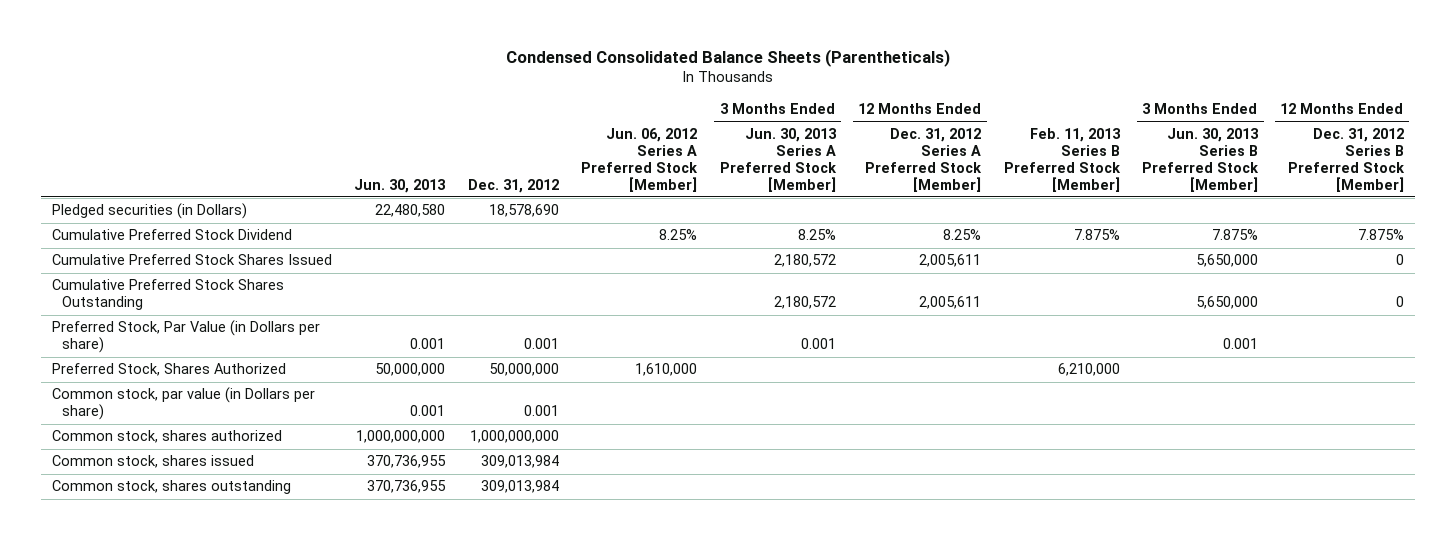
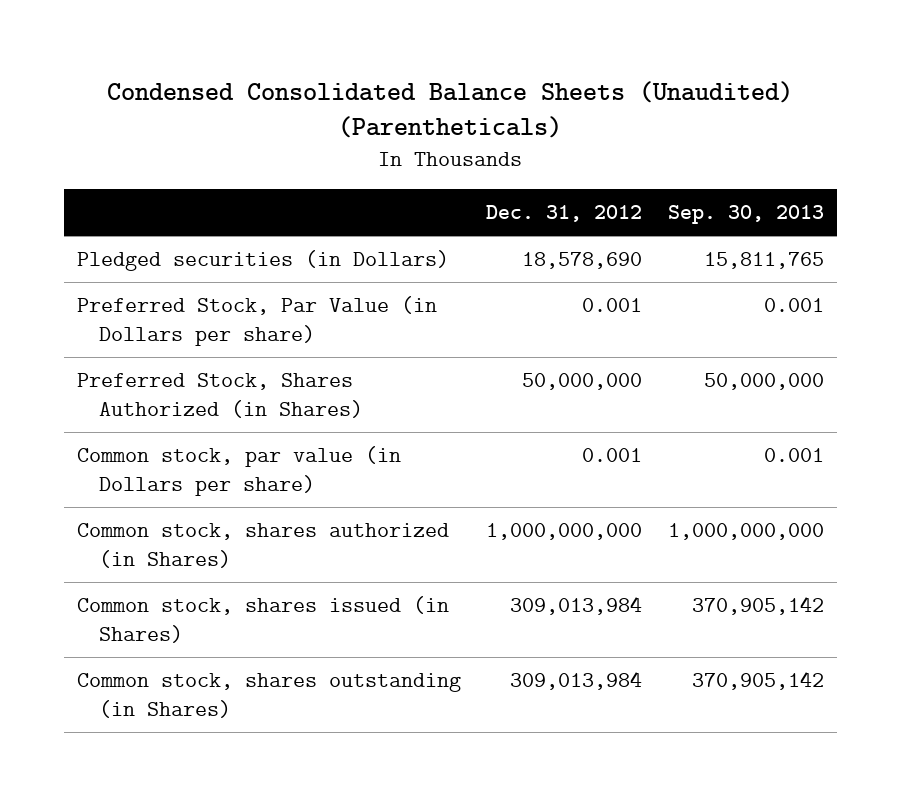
- Condensed Consolidated Balance Sheets (Parentheticals)
+ Condensed Consolidated Balance Sheets (Unaudited) (Parentheticals)
- | Jun. 30, 2013 | Dec. 31, 2012 | Jun. 06, 2012 Series A Preferred Stock [Member] | 3 Months Ended Jun. 30, 2013 Series A Preferred Stock [Member] | 12 Months Ended Dec. 31, 2012 Series A Preferred Stock [Member] | Feb. 11, 2013 Series B Preferred Stock [Member] | 3 Months Ended Jun. 30, 2013 Series B Preferred Stock [Member] | 12 Months Ended Dec. 31, 2012 Series B Preferred Stock [Member]
+ | Dec. 31, 2012 | Sep. 30, 2013
- Cumulative Preferred Stock Dividend | | | 8.25% | 8.25% | 8.25% | 7.875% | 7.875% | 7.875%
- Cumulative Preferred Stock Shares Issued | | | | 2,180,572 | 2,005,611 | | 5,650,000 | 0
- Cumulative Preferred Stock Shares Outstanding | | | | 2,180,572 | 2,005,611 | | 5,650,000 | 0
- Preferred Stock, Shares Authorized | 50,000,000 | 50,000,000 | 1,610,000 | | | 6,210,000 | |
+ Preferred Stock, Shares Authorized (in Shares) | 50,000,000 | 50,000,000
- Common stock, shares authorized | 1,000,000,000 | 1,000,000,000 | | | | | |
- Common stock, shares issued | 370,736,955 | 309,013,984 | | | | | |
- Common stock, shares outstanding | 370,736,955 | 309,013,984 | | | | | |
+ Common stock, shares authorized (in Shares) | 1,000,000,000 | 1,000,000,000
+ Common stock, shares issued (in Shares) | 309,013,984 | 370,905,142
+ Common stock, shares outstanding (in Shares) | 309,013,984 | 370,905,142

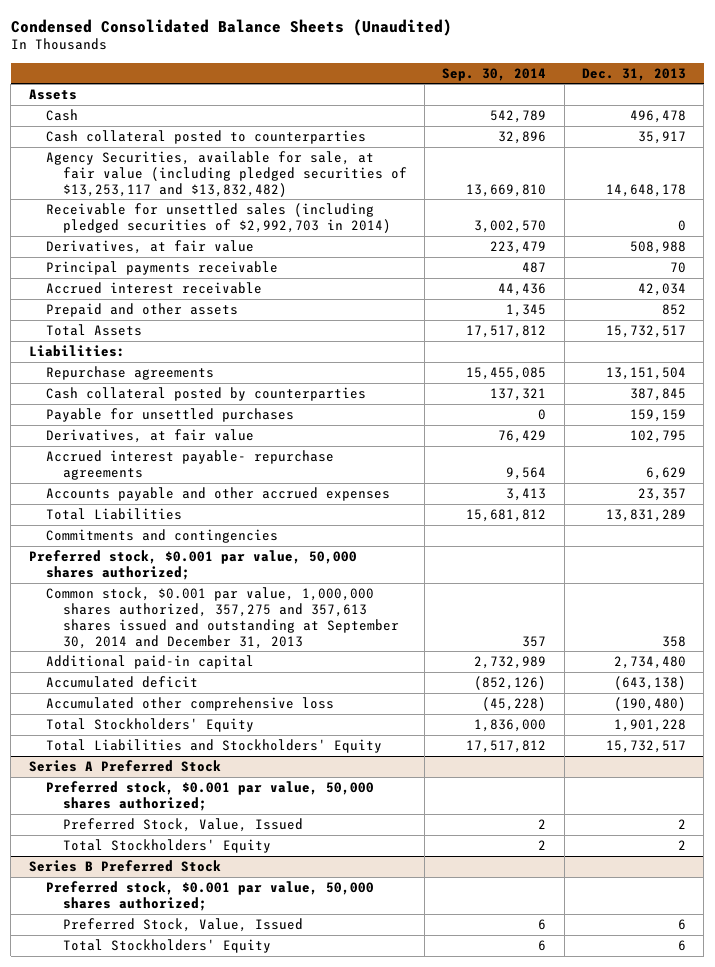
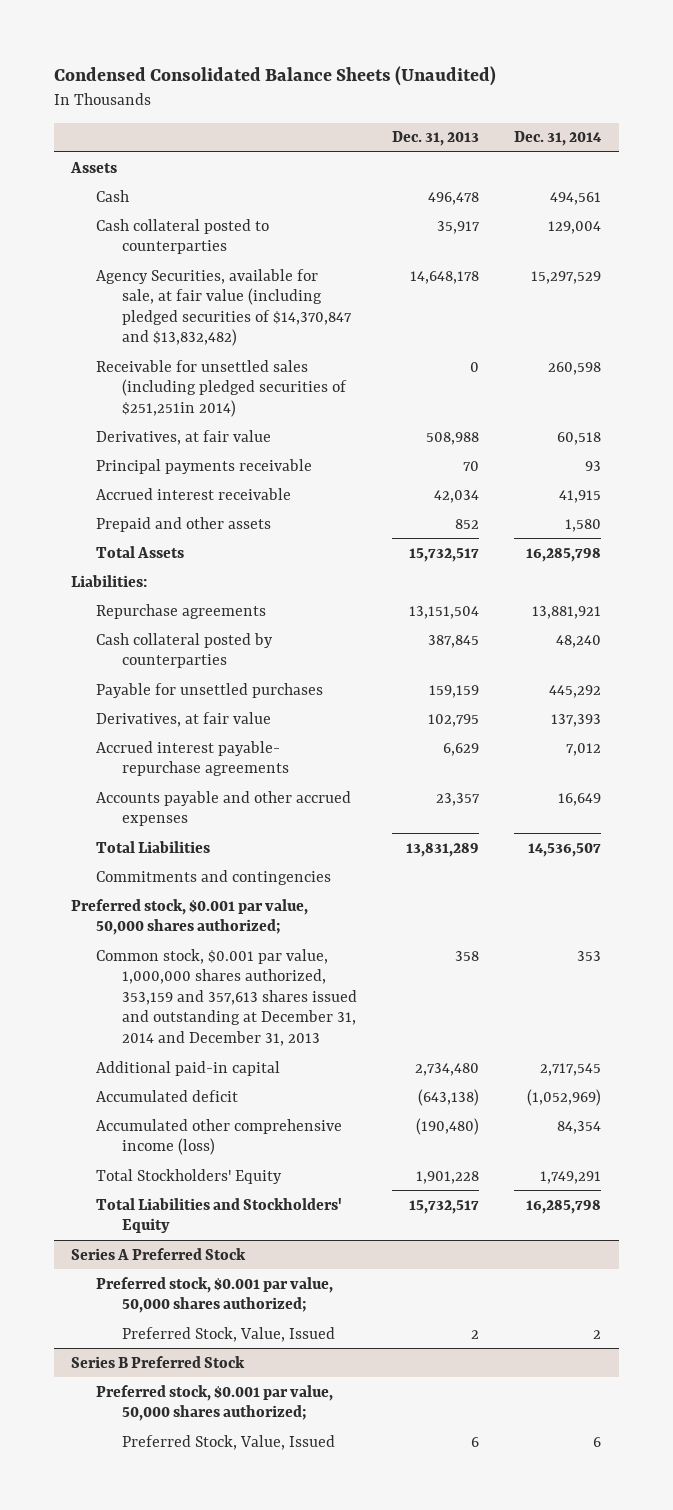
- | Sep. 30, 2014 | Dec. 31, 2013
+ | Dec. 31, 2013 | Dec. 31, 2014
- Agency Securities, available for sale, at fair value (including pledged securities of $13,253,117 and $13,832,482) | 13,669,810 | 14,648,178
- Receivable for unsettled sales (including pledged securities of $2,992,703 in 2014) | 3,002,570 | 0
+ Agency Securities, available for sale, at fair value (including pledged securities of $14,370,847 and $13,832,482) | 14,648,178 | 15,297,529
+ Receivable for unsettled sales (including pledged securities of $251,251in 2014) | 0 | 260,598
- Common stock, $0.001 par value, 1,000,000 shares authorized, 357,275 and 357,613 shares issued and outstanding at September 30, 2014 and December 31, 2013 | 357 | 358
+ Common stock, $0.001 par value, 1,000,000 shares authorized, 353,159 and 357,613 shares issued and outstanding at December 31, 2014 and December 31, 2013 | 358 | 353
- Accumulated other comprehensive loss | (45,228) | (190,480)
+ Accumulated other comprehensive income (loss) | (190,480) | 84,354
@ Series A Preferred Stock
- Total Stockholders' Equity | 2 | 2
@ Series B Preferred Stock
- Total Stockholders' Equity | 6 | 6

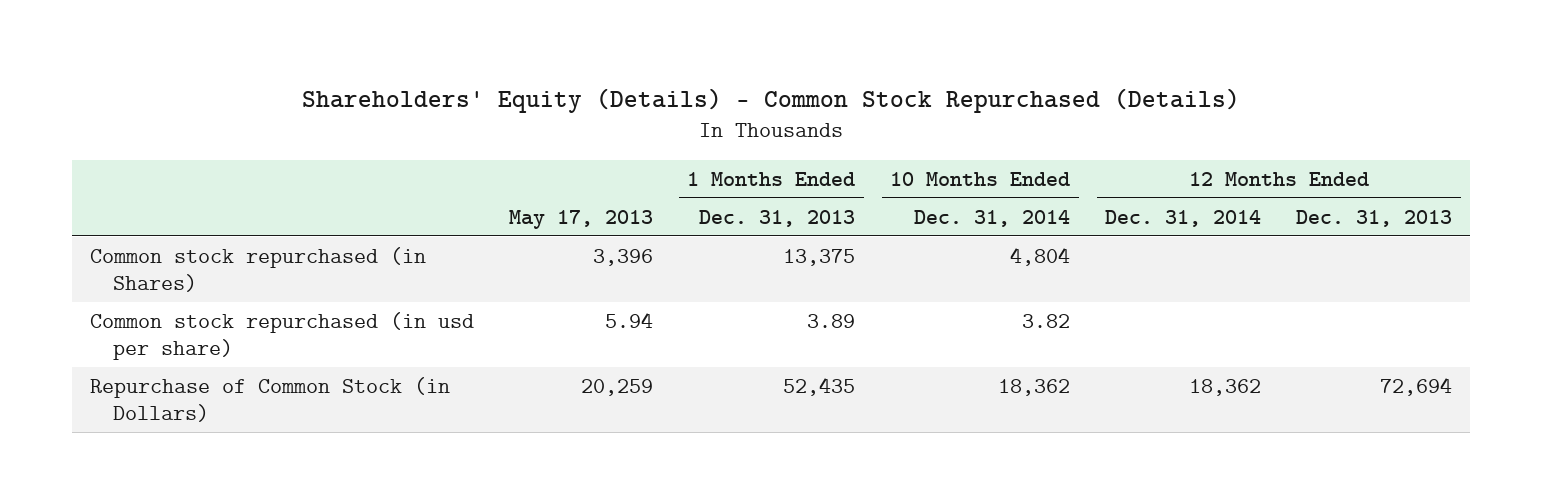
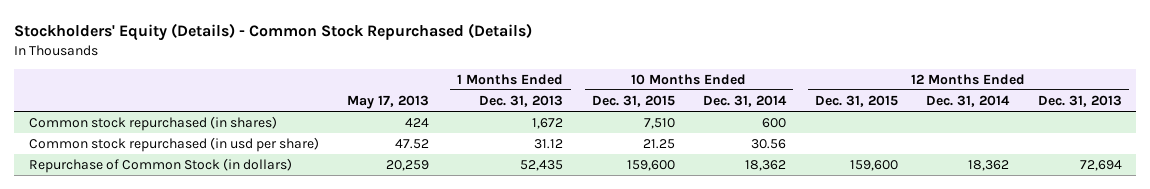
- Shareholders' Equity (Details) - Common Stock Repurchased (Details)
+ Stockholders' Equity (Details) - Common Stock Repurchased (Details)
- | May 17, 2013 | 1 Months Ended Dec. 31, 2013 | 10 Months Ended Dec. 31, 2014 | 12 Months Ended Dec. 31, 2014 | 12 Months Ended Dec. 31, 2013
+ | May 17, 2013 | 1 Months Ended Dec. 31, 2013 | 10 Months Ended Dec. 31, 2015 | 10 Months Ended Dec. 31, 2014 | 12 Months Ended Dec. 31, 2015 | 12 Months Ended Dec. 31, 2014 | 12 Months Ended Dec. 31, 2013
- Common stock repurchased (in Shares) | 3,396 | 13,375 | 4,804 | |
- Common stock repurchased (in usd per share) | 5.94 | 3.89 | 3.82 | |
- Repurchase of Common Stock (in Dollars) | 20,259 | 52,435 | 18,362 | 18,362 | 72,694
+ Common stock repurchased (in shares) | 424 | 1,672 | 7,510 | 600 | | |
+ Common stock repurchased (in usd per share) | 47.52 | 31.12 | 21.25 | 30.56 | | |
+ Repurchase of Common Stock (in dollars) | 20,259 | 52,435 | 159,600 | 18,362 | 159,600 | 18,362 | 72,694

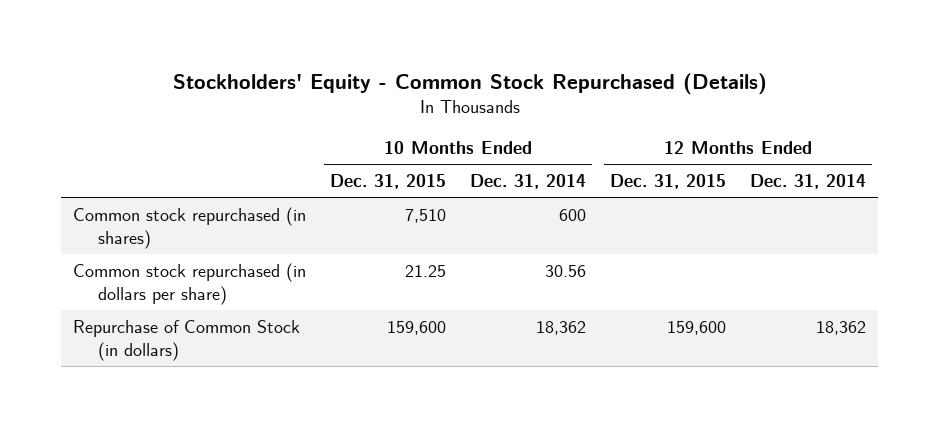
- Stockholders' Equity (Details) - Common Stock Repurchased (Details)
+ Stockholders' Equity - Common Stock Repurchased (Details)
- | May 17, 2013 | 1 Months Ended Dec. 31, 2013 | 10 Months Ended Dec. 31, 2015 | 10 Months Ended Dec. 31, 2014 | 12 Months Ended Dec. 31, 2015 | 12 Months Ended Dec. 31, 2014 | 12 Months Ended Dec. 31, 2013
+ | 10 Months Ended Dec. 31, 2015 | 10 Months Ended Dec. 31, 2014 | 12 Months Ended Dec. 31, 2015 | 12 Months Ended Dec. 31, 2014
- Common stock repurchased (in usd per share) | 47.52 | 31.12 | 21.25 | 30.56 | | |
+ Common stock repurchased (in dollars per share) | 21.25 | 30.56 | |

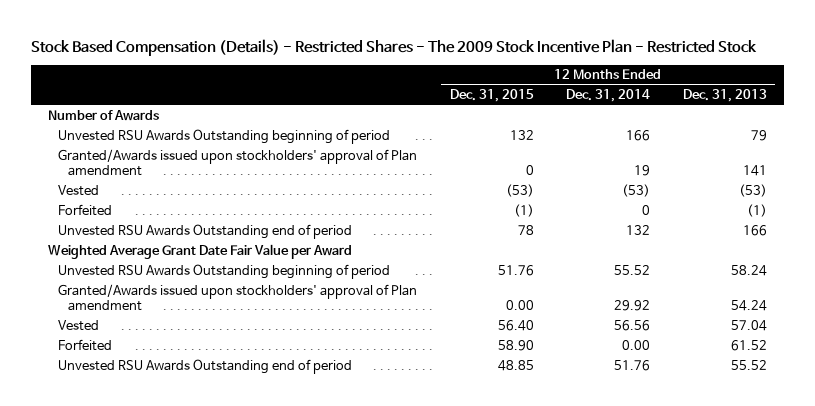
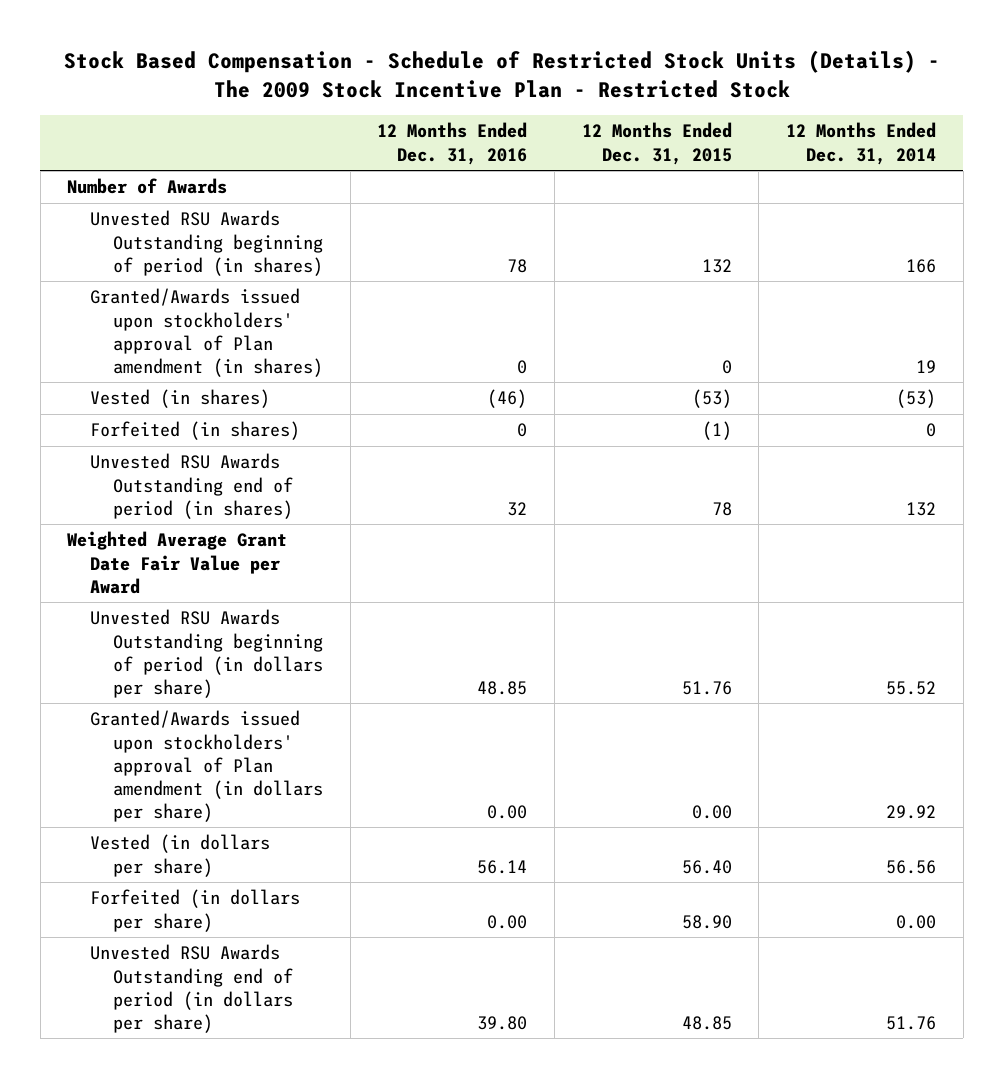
- Stock Based Compensation (Details) - Restricted Shares - The 2009 Stock Incentive Plan - Restricted Stock
+ Stock Based Compensation - Schedule of Restricted Stock Units (Details) - The 2009 Stock Incentive Plan - Restricted Stock
- | 12 Months Ended Dec. 31, 2015 | 12 Months Ended Dec. 31, 2014 | 12 Months Ended Dec. 31, 2013
+ | 12 Months Ended Dec. 31, 2016 | 12 Months Ended Dec. 31, 2015 | 12 Months Ended Dec. 31, 2014
- Unvested RSU Awards Outstanding beginning of period | 132 | 166 | 79
- Granted/Awards issued upon stockholders' approval of Plan amendment | 0 | 19 | 141
- Vested | (53) | (53) | (53)
- Forfeited | (1) | 0 | (1)
- Unvested RSU Awards Outstanding end of period | 78 | 132 | 166
+ Unvested RSU Awards Outstanding beginning of period (in shares) | 78 | 132 | 166
+ Granted/Awards issued upon stockholders' approval of Plan amendment (in shares) | 0 | 0 | 19
+ Vested (in shares) | (46) | (53) | (53)
+ Forfeited (in shares) | 0 | (1) | 0
+ Unvested RSU Awards Outstanding end of period (in shares) | 32 | 78 | 132
- Unvested RSU Awards Outstanding beginning of period | 51.76 | 55.52 | 58.24
- Granted/Awards issued upon stockholders' approval of Plan amendment | 0.00 | 29.92 | 54.24
- Vested | 56.40 | 56.56 | 57.04
- Forfeited | 58.90 | 0.00 | 61.52
- Unvested RSU Awards Outstanding end of period | 48.85 | 51.76 | 55.52
+ Unvested RSU Awards Outstanding beginning of period (in dollars per share) | 48.85 | 51.76 | 55.52
+ Granted/Awards issued upon stockholders' approval of Plan amendment (in dollars per share) | 0.00 | 0.00 | 29.92
+ Vested (in dollars per share) | 56.14 | 56.40 | 56.56
+ Forfeited (in dollars per share) | 0.00 | 58.90 | 0.00
+ Unvested RSU Awards Outstanding end of period (in dollars per share) | 39.80 | 48.85 | 51.76

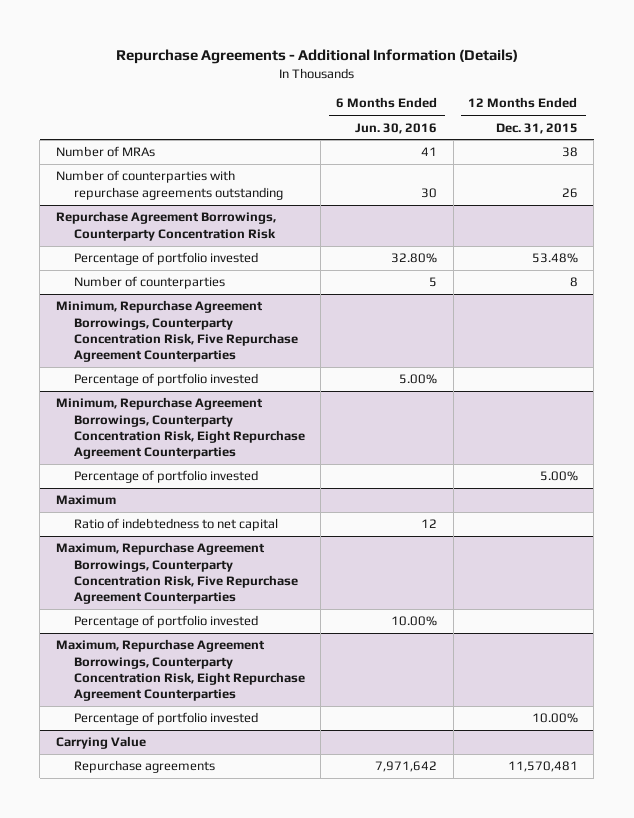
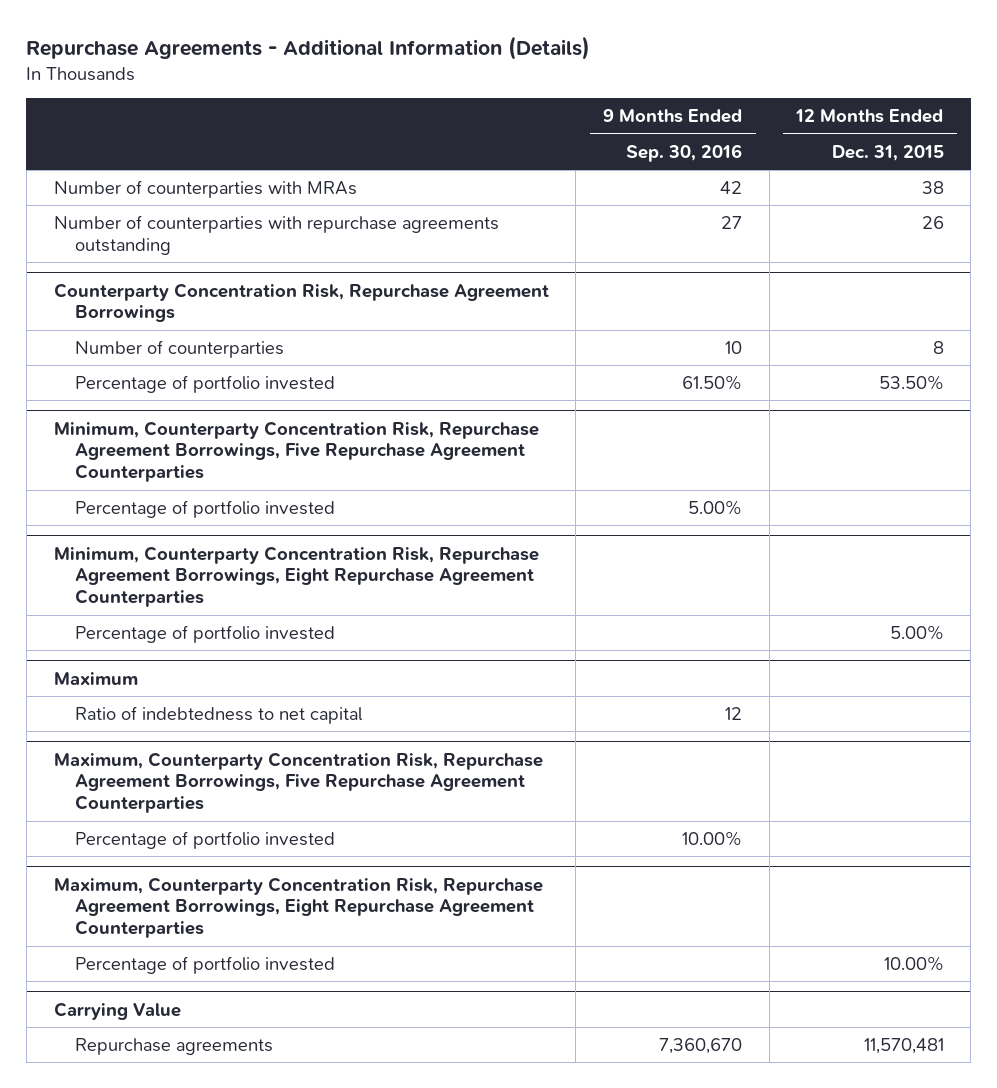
- | 6 Months Ended Jun. 30, 2016 | 12 Months Ended Dec. 31, 2015
+ | 9 Months Ended Sep. 30, 2016 | 12 Months Ended Dec. 31, 2015
- Number of MRAs | 41 | 38
+ Number of counterparties with MRAs | 42 | 38
- Repurchase Agreement Borrowings, Counterparty Concentration Risk
- Percentage of portfolio invested | 32.80% | 53.48%
+ Counterparty Concentration Risk, Repurchase Agreement Borrowings
- Minimum, Repurchase Agreement Borrowings, Counterparty Concentration Risk, Five Repurchase Agreement Counterparties
+ Percentage of portfolio invested | 61.50% | 53.50%
+ Minimum, Counterparty Concentration Risk, Repurchase Agreement Borrowings, Five Repurchase Agreement Counterparties
- Minimum, Repurchase Agreement Borrowings, Counterparty Concentration Risk, Eight Repurchase Agreement Counterparties
+ Minimum, Counterparty Concentration Risk, Repurchase Agreement Borrowings, Eight Repurchase Agreement Counterparties
- Maximum, Repurchase Agreement Borrowings, Counterparty Concentration Risk, Five Repurchase Agreement Counterparties
+ Maximum, Counterparty Concentration Risk, Repurchase Agreement Borrowings, Five Repurchase Agreement Counterparties
- Maximum, Repurchase Agreement Borrowings, Counterparty Concentration Risk, Eight Repurchase Agreement Counterparties
+ Maximum, Counterparty Concentration Risk, Repurchase Agreement Borrowings, Eight Repurchase Agreement Counterparties

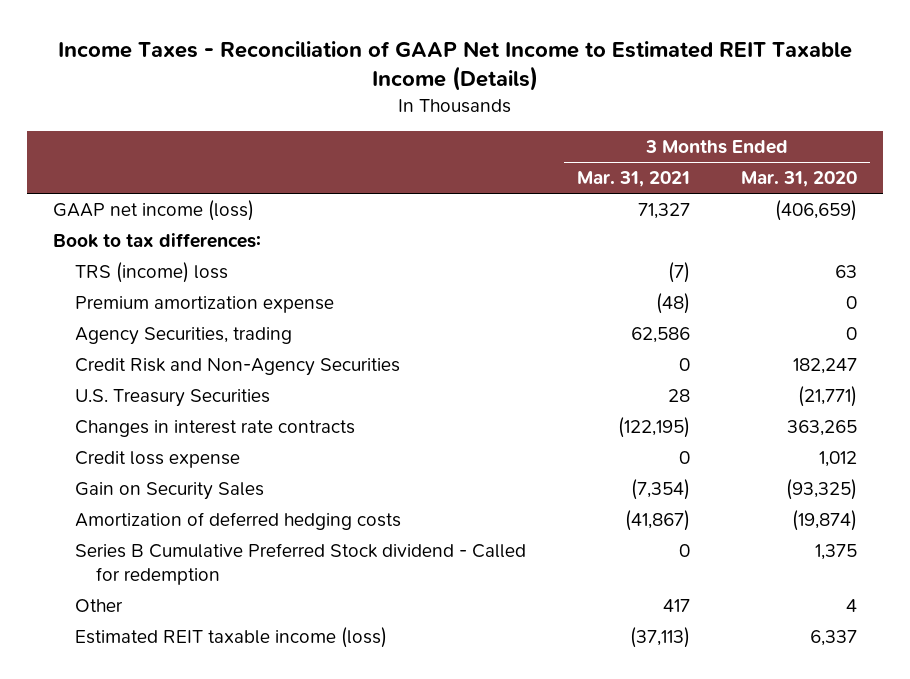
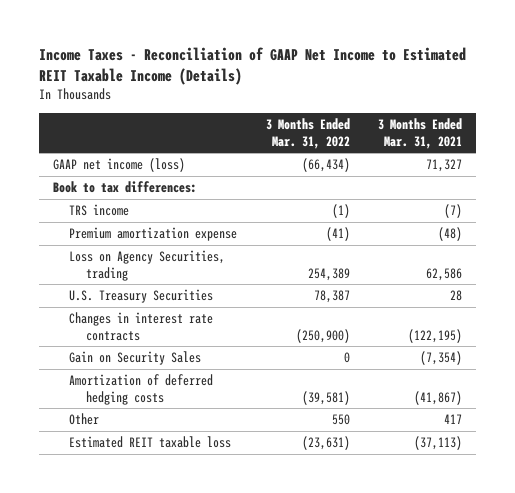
- | 3 Months Ended Mar. 31, 2021 | 3 Months Ended Mar. 31, 2020
+ | 3 Months Ended Mar. 31, 2022 | 3 Months Ended Mar. 31, 2021
- TRS (income) loss | (7) | 63
+ TRS income | (1) | (7)
- Agency Securities, trading | 62,586 | 0
- Credit Risk and Non-Agency Securities | 0 | 182,247
+ Loss on Agency Securities, trading | 254,389 | 62,586
- Credit loss expense | 0 | 1,012
- Series B Cumulative Preferred Stock dividend - Called for redemption | 0 | 1,375
- Estimated REIT taxable income (loss) | (37,113) | 6,337
+ Estimated REIT taxable loss | (23,631) | (37,113)

